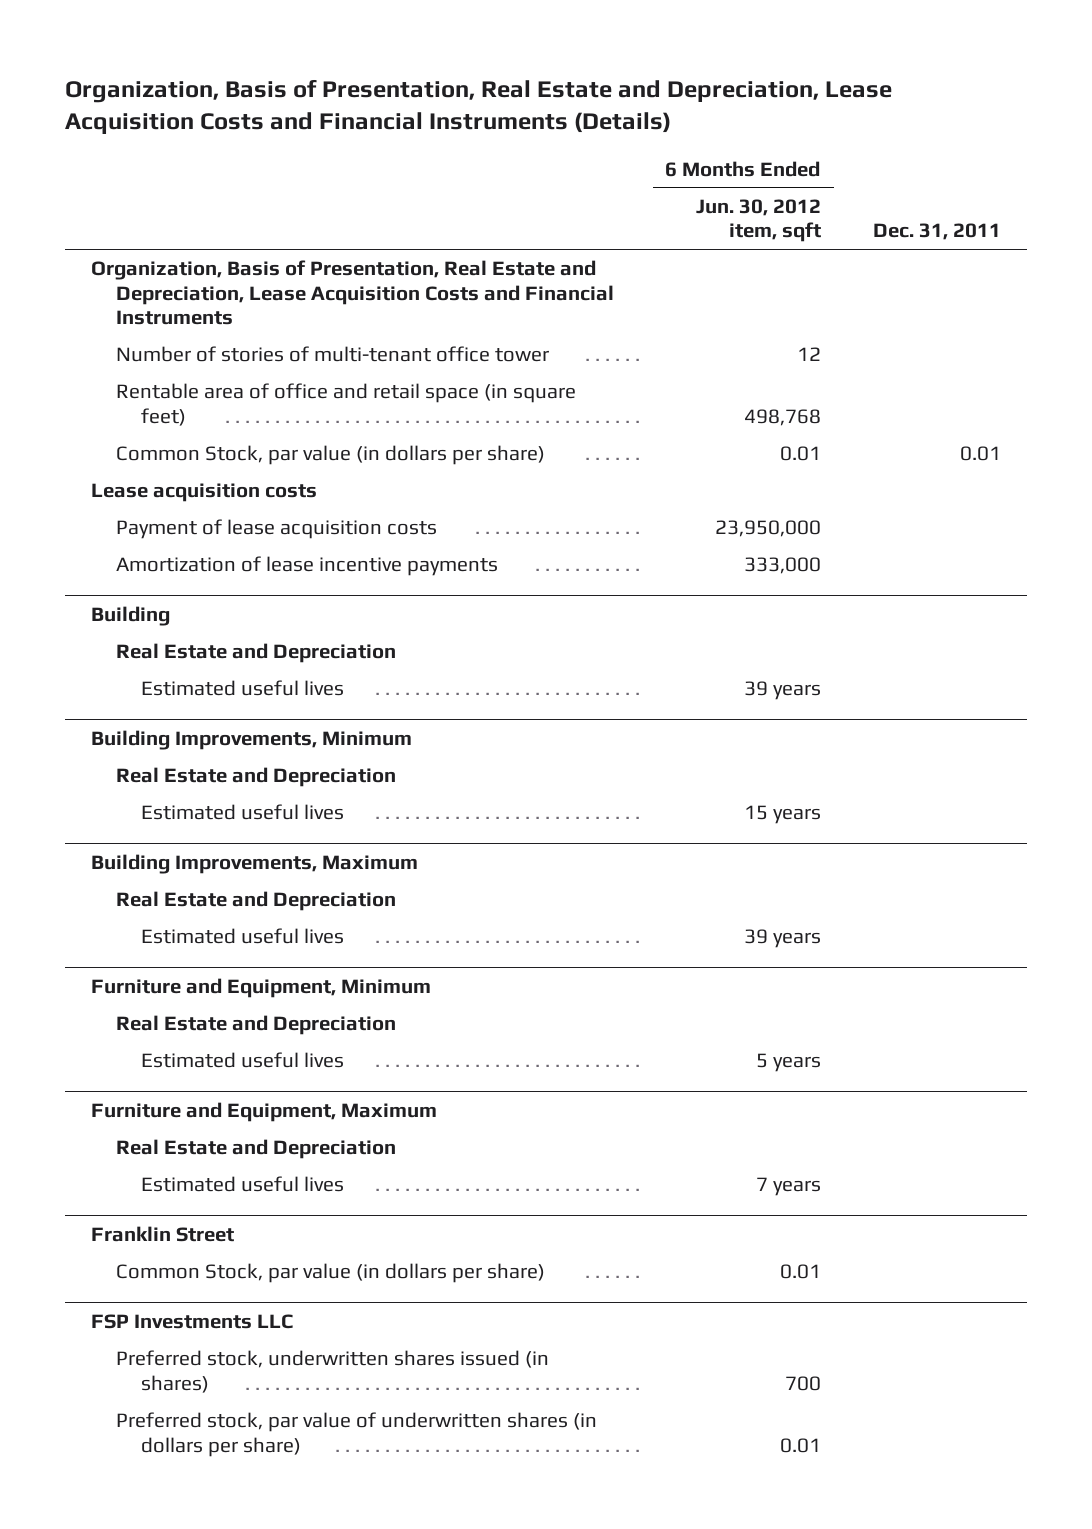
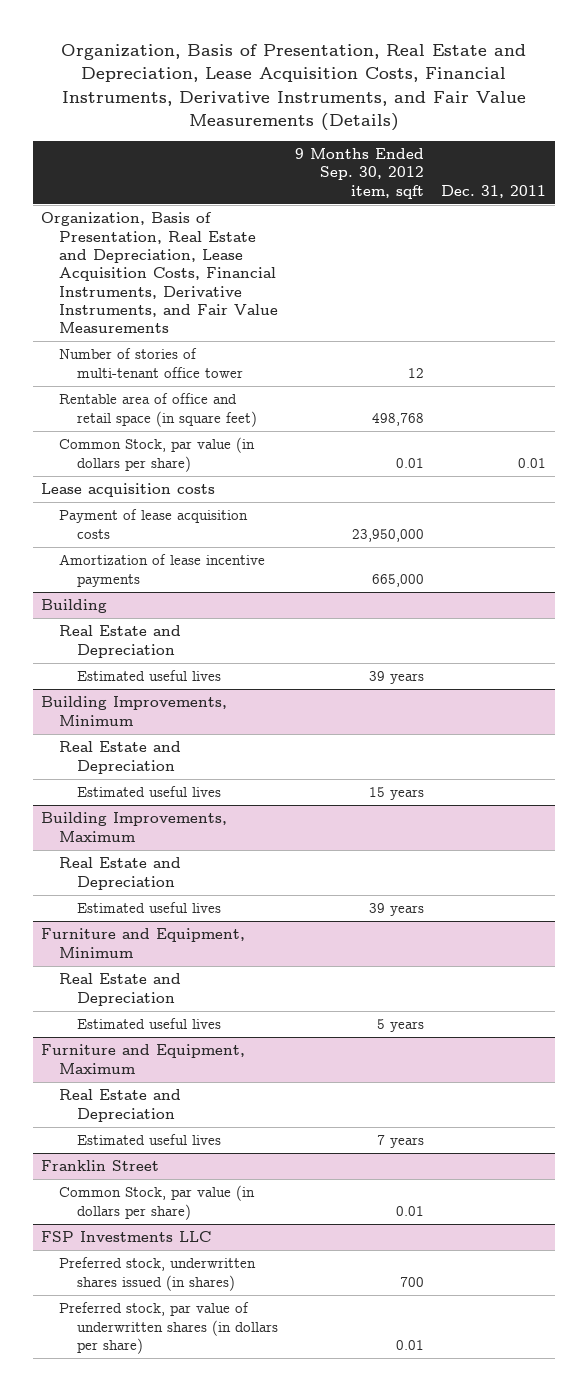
- Organization, Basis of Presentation, Real Estate and Depreciation, Lease Acquisition Costs and Financial Instruments (Details)
+ Organization, Basis of Presentation, Real Estate and Depreciation, Lease Acquisition Costs, Financial Instruments, Derivative Instruments, and Fair Value Measurements (Details)
- | 6 Months Ended Jun. 30, 2012 item, sqft | Dec. 31, 2011
+ | 9 Months Ended Sep. 30, 2012 item, sqft | Dec. 31, 2011
- Organization, Basis of Presentation, Real Estate and Depreciation, Lease Acquisition Costs and Financial Instruments
+ Organization, Basis of Presentation, Real Estate and Depreciation, Lease Acquisition Costs, Financial Instruments, Derivative Instruments, and Fair Value Measurements

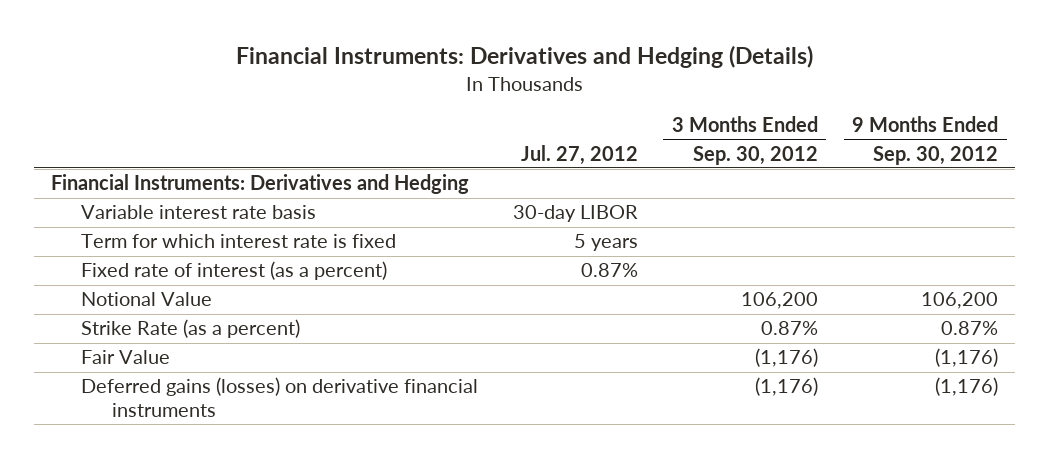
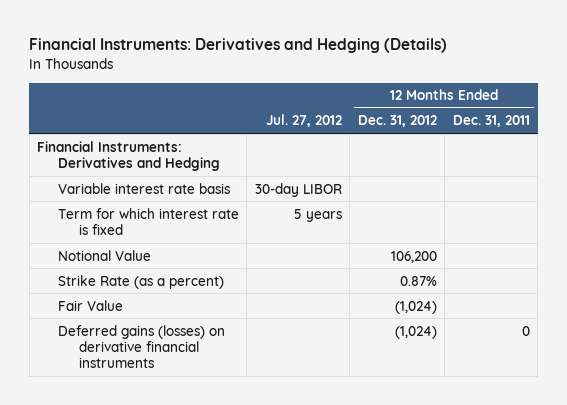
- | Jul. 27, 2012 | 3 Months Ended Sep. 30, 2012 | 9 Months Ended Sep. 30, 2012
+ | Jul. 27, 2012 | 12 Months Ended Dec. 31, 2012 | 12 Months Ended Dec. 31, 2011
- Fixed rate of interest (as a percent) | 0.87% | |

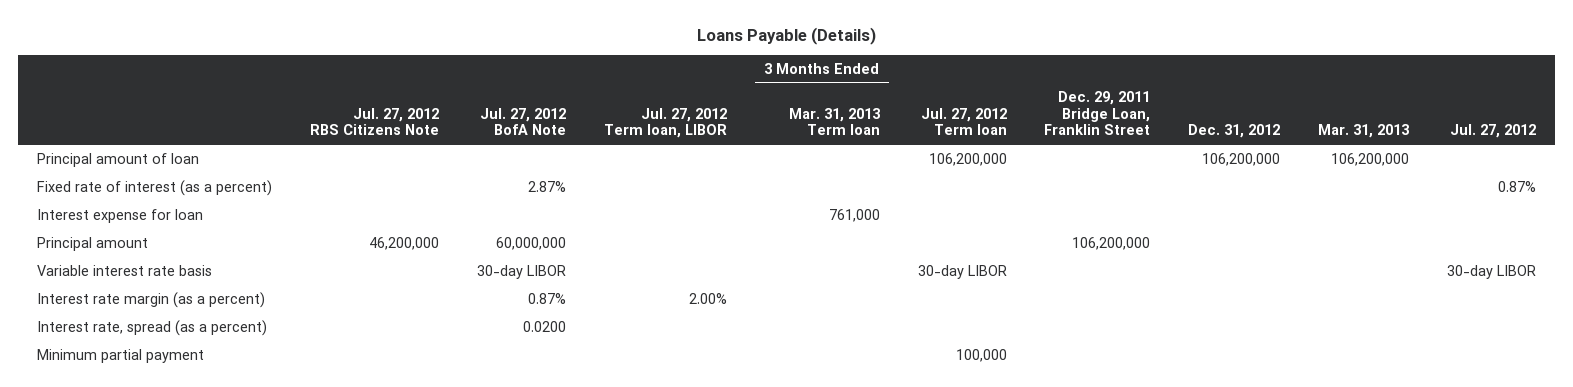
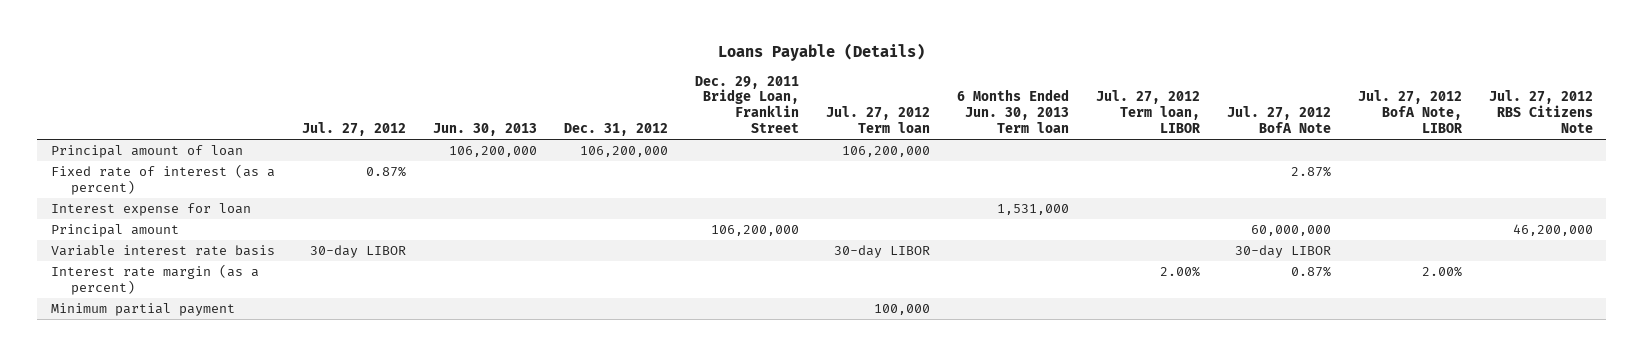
- | Jul. 27, 2012 RBS Citizens Note | Jul. 27, 2012 BofA Note | Jul. 27, 2012 Term loan, LIBOR | 3 Months Ended Mar. 31, 2013 Term loan | Jul. 27, 2012 Term loan | Dec. 29, 2011 Bridge Loan, Franklin Street | Dec. 31, 2012 | Mar. 31, 2013 | Jul. 27, 2012
+ | Jul. 27, 2012 | Jun. 30, 2013 | Dec. 31, 2012 | Dec. 29, 2011 Bridge Loan, Franklin Street | Jul. 27, 2012 Term loan | 6 Months Ended Jun. 30, 2013 Term loan | Jul. 27, 2012 Term loan, LIBOR | Jul. 27, 2012 BofA Note | Jul. 27, 2012 BofA Note, LIBOR | Jul. 27, 2012 RBS Citizens Note
- Interest rate, spread (as a percent) | | 0.0200 | | | | | | |

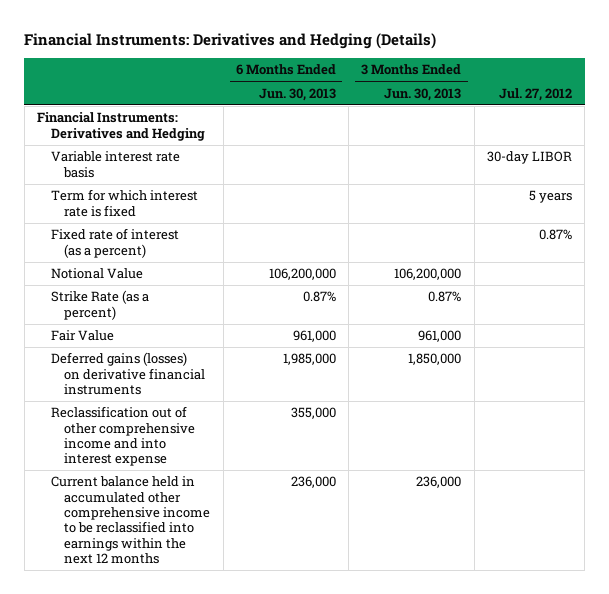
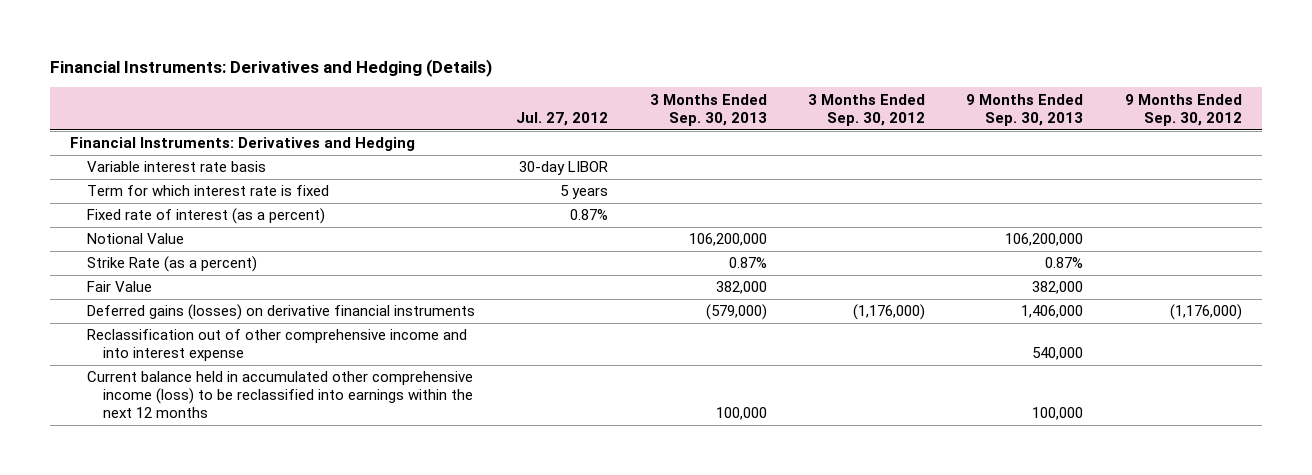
- | 6 Months Ended Jun. 30, 2013 | 3 Months Ended Jun. 30, 2013 | Jul. 27, 2012
+ | Jul. 27, 2012 | 3 Months Ended Sep. 30, 2013 | 3 Months Ended Sep. 30, 2012 | 9 Months Ended Sep. 30, 2013 | 9 Months Ended Sep. 30, 2012
- Current balance held in accumulated other comprehensive income to be reclassified into earnings within the next 12 months | 236,000 | 236,000 |
+ Current balance held in accumulated other comprehensive income (loss) to be reclassified into earnings within the next 12 months | | 100,000 | | 100,000 |

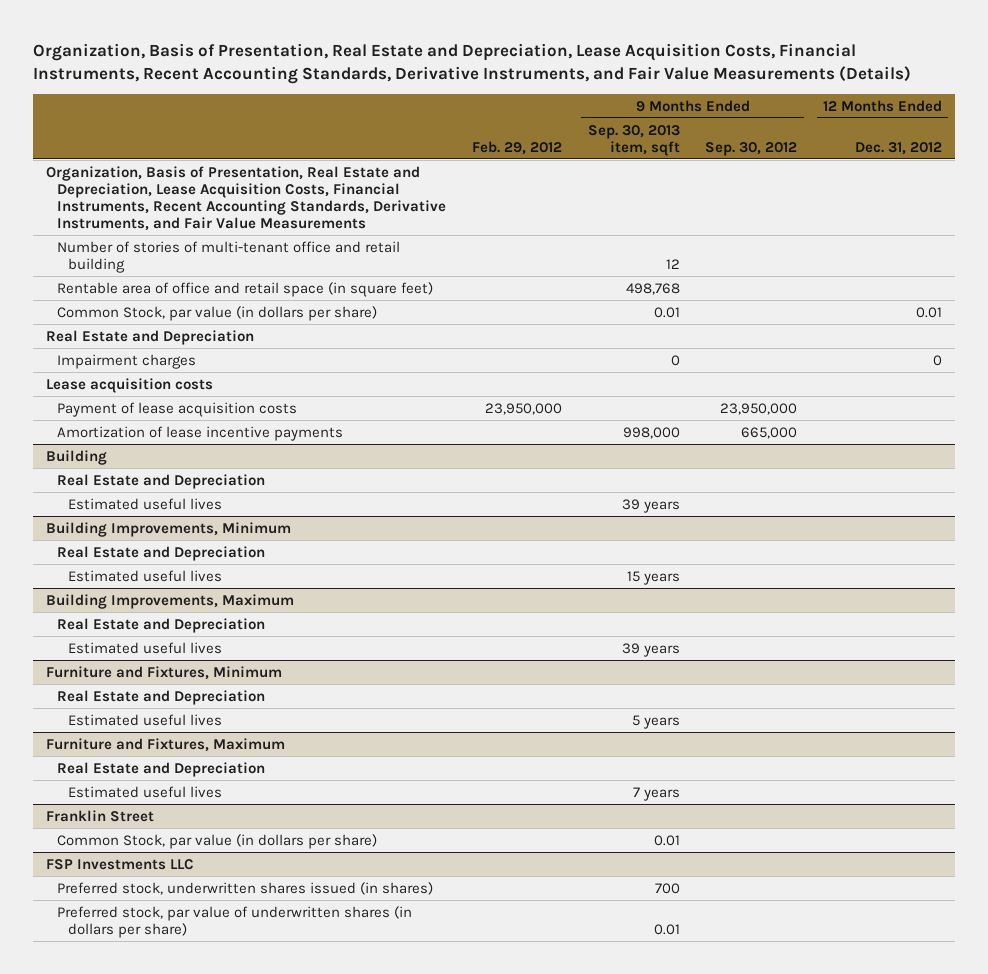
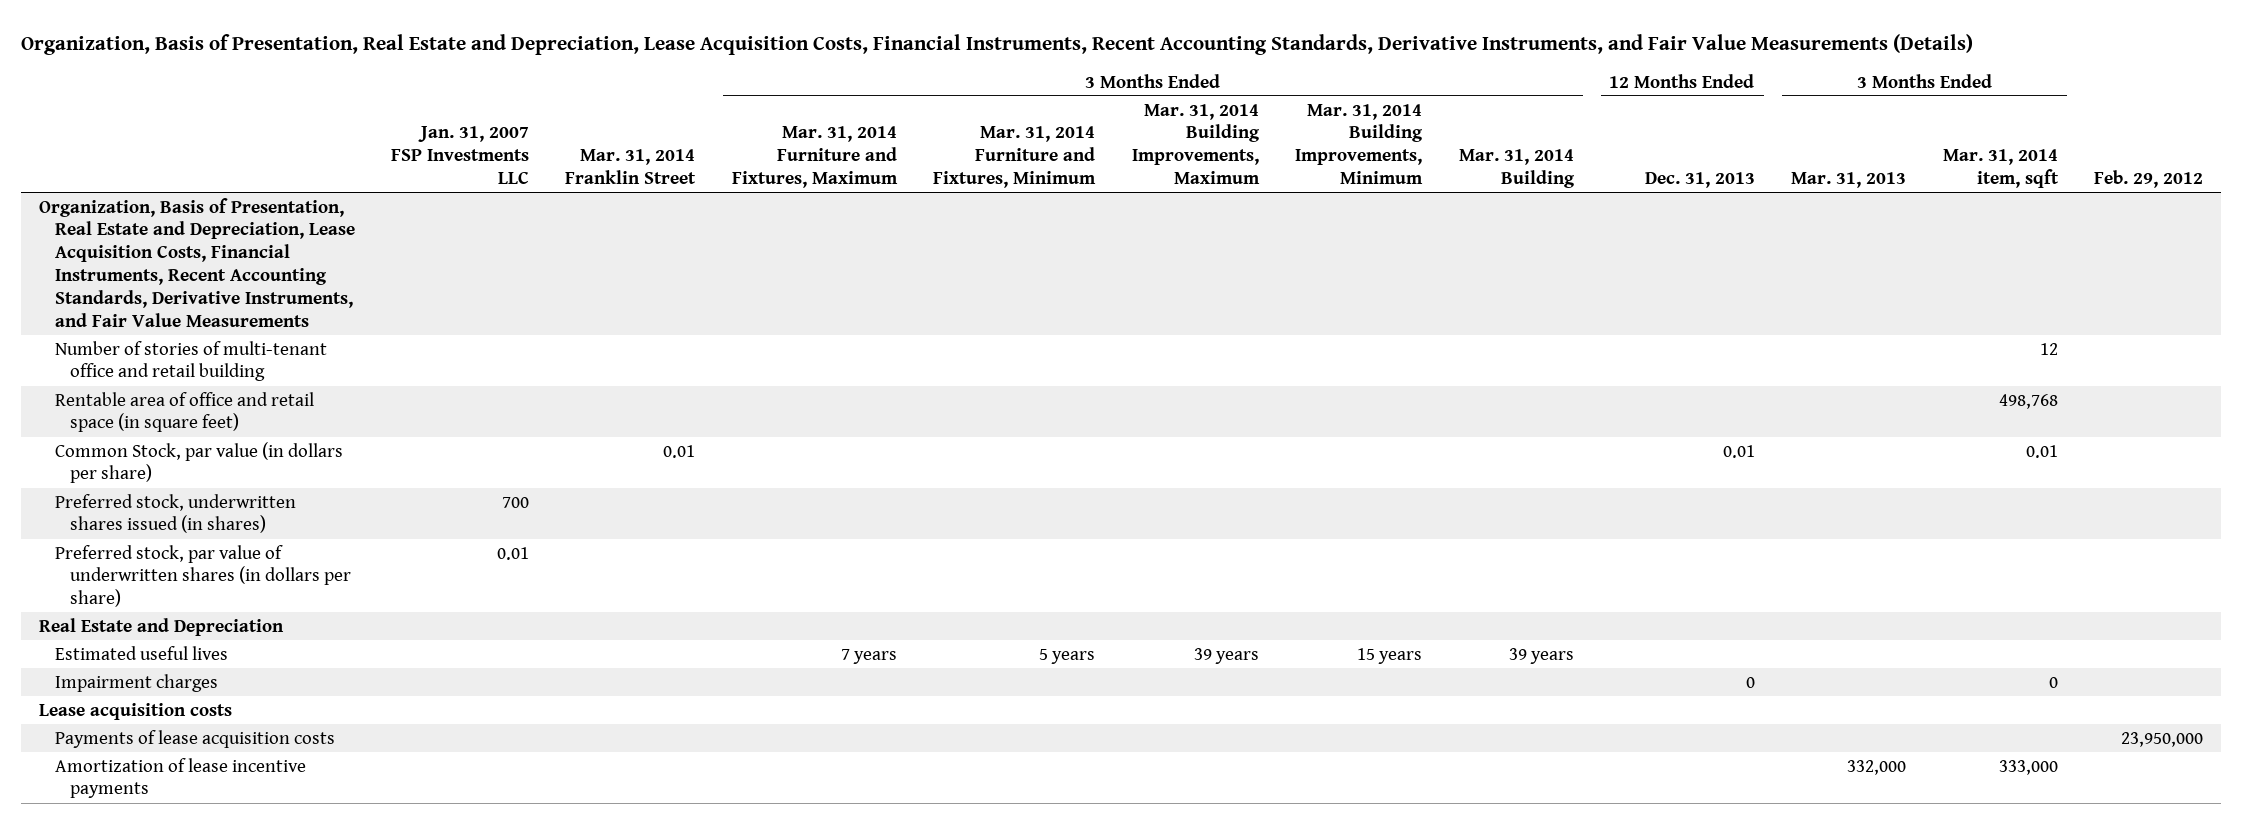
- | Feb. 29, 2012 | 9 Months Ended Sep. 30, 2013 item, sqft | 9 Months Ended Sep. 30, 2012 | 12 Months Ended Dec. 31, 2012
+ | Jan. 31, 2007 FSP Investments LLC | Mar. 31, 2014 Franklin Street | 3 Months Ended Mar. 31, 2014 Furniture and Fixtures, Maximum | 3 Months Ended Mar. 31, 2014 Furniture and Fixtures, Minimum | 3 Months Ended Mar. 31, 2014 Building Improvements, Maximum | 3 Months Ended Mar. 31, 2014 Building Improvements, Minimum | 3 Months Ended Mar. 31, 2014 Building | 12 Months Ended Dec. 31, 2013 | 3 Months Ended Mar. 31, 2013 | 3 Months Ended Mar. 31, 2014 item, sqft | Feb. 29, 2012
+ Preferred stock, underwritten shares issued (in shares) | 700 | | | | | | | | | |
+ Preferred stock, par value of underwritten shares (in dollars per share) | 0.01 | | | | | | | | | |
+ Estimated useful lives | | | 7 years | 5 years | 39 years | 15 years | 39 years | | | |
- Payment of lease acquisition costs | 23,950,000 | | 23,950,000 |
+ Payments of lease acquisition costs | | | | | | | | | | | 23,950,000
- Building
- Real Estate and Depreciation
- Estimated useful lives | | 39 years | |
- Building Improvements, Minimum
- Real Estate and Depreciation
- Estimated useful lives | | 15 years | |
- Building Improvements, Maximum
- Real Estate and Depreciation
- Estimated useful lives | | 39 years | |
- Furniture and Fixtures, Minimum
- Real Estate and Depreciation
- Estimated useful lives | | 5 years | |
- Furniture and Fixtures, Maximum
- Real Estate and Depreciation
- Estimated useful lives | | 7 years | |
- Franklin Street
- Common Stock, par value (in dollars per share) | | 0.01 | |
- FSP Investments LLC
- Preferred stock, underwritten shares issued (in shares) | | 700 | |
- Preferred stock, par value of underwritten shares (in dollars per share) | | 0.01 | |

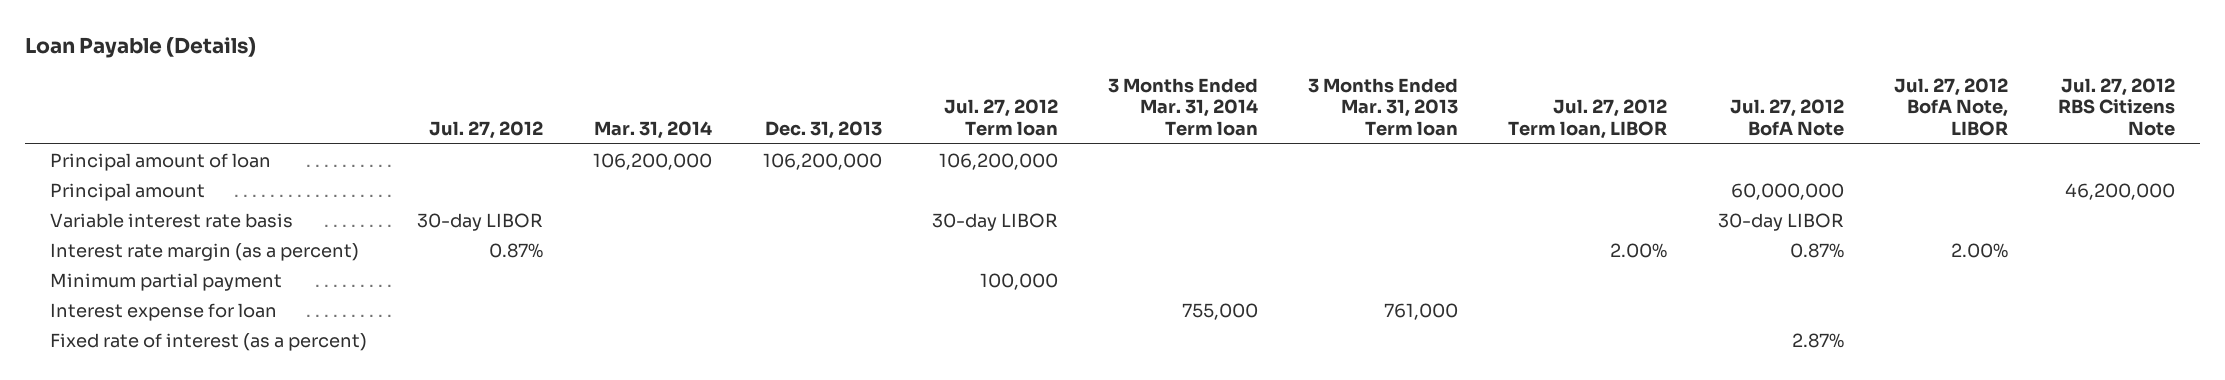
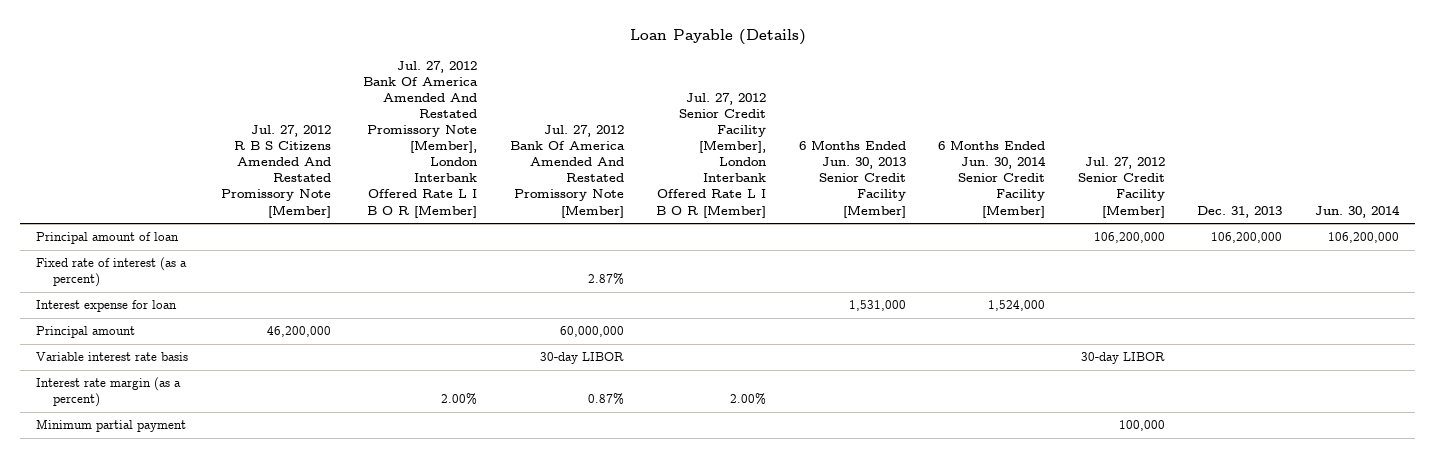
- | Jul. 27, 2012 | Mar. 31, 2014 | Dec. 31, 2013 | Jul. 27, 2012 Term loan | 3 Months Ended Mar. 31, 2014 Term loan | 3 Months Ended Mar. 31, 2013 Term loan | Jul. 27, 2012 Term loan, LIBOR | Jul. 27, 2012 BofA Note | Jul. 27, 2012 BofA Note, LIBOR | Jul. 27, 2012 RBS Citizens Note
+ | Jul. 27, 2012 R B S Citizens Amended And Restated Promissory Note [Member] | Jul. 27, 2012 Bank Of America Amended And Restated Promissory Note [Member], London Interbank Offered Rate L I B O R [Member] | Jul. 27, 2012 Bank Of America Amended And Restated Promissory Note [Member] | Jul. 27, 2012 Senior Credit Facility [Member], London Interbank Offered Rate L I B O R [Member] | 6 Months Ended Jun. 30, 2013 Senior Credit Facility [Member] | 6 Months Ended Jun. 30, 2014 Senior Credit Facility [Member] | Jul. 27, 2012 Senior Credit Facility [Member] | Dec. 31, 2013 | Jun. 30, 2014
moved up: Fixed rate of interest (as a percent) | | | 2.87% | | | | | |
moved up: Interest expense for loan | | | | | 1,531,000 | 1,524,000 | | |

